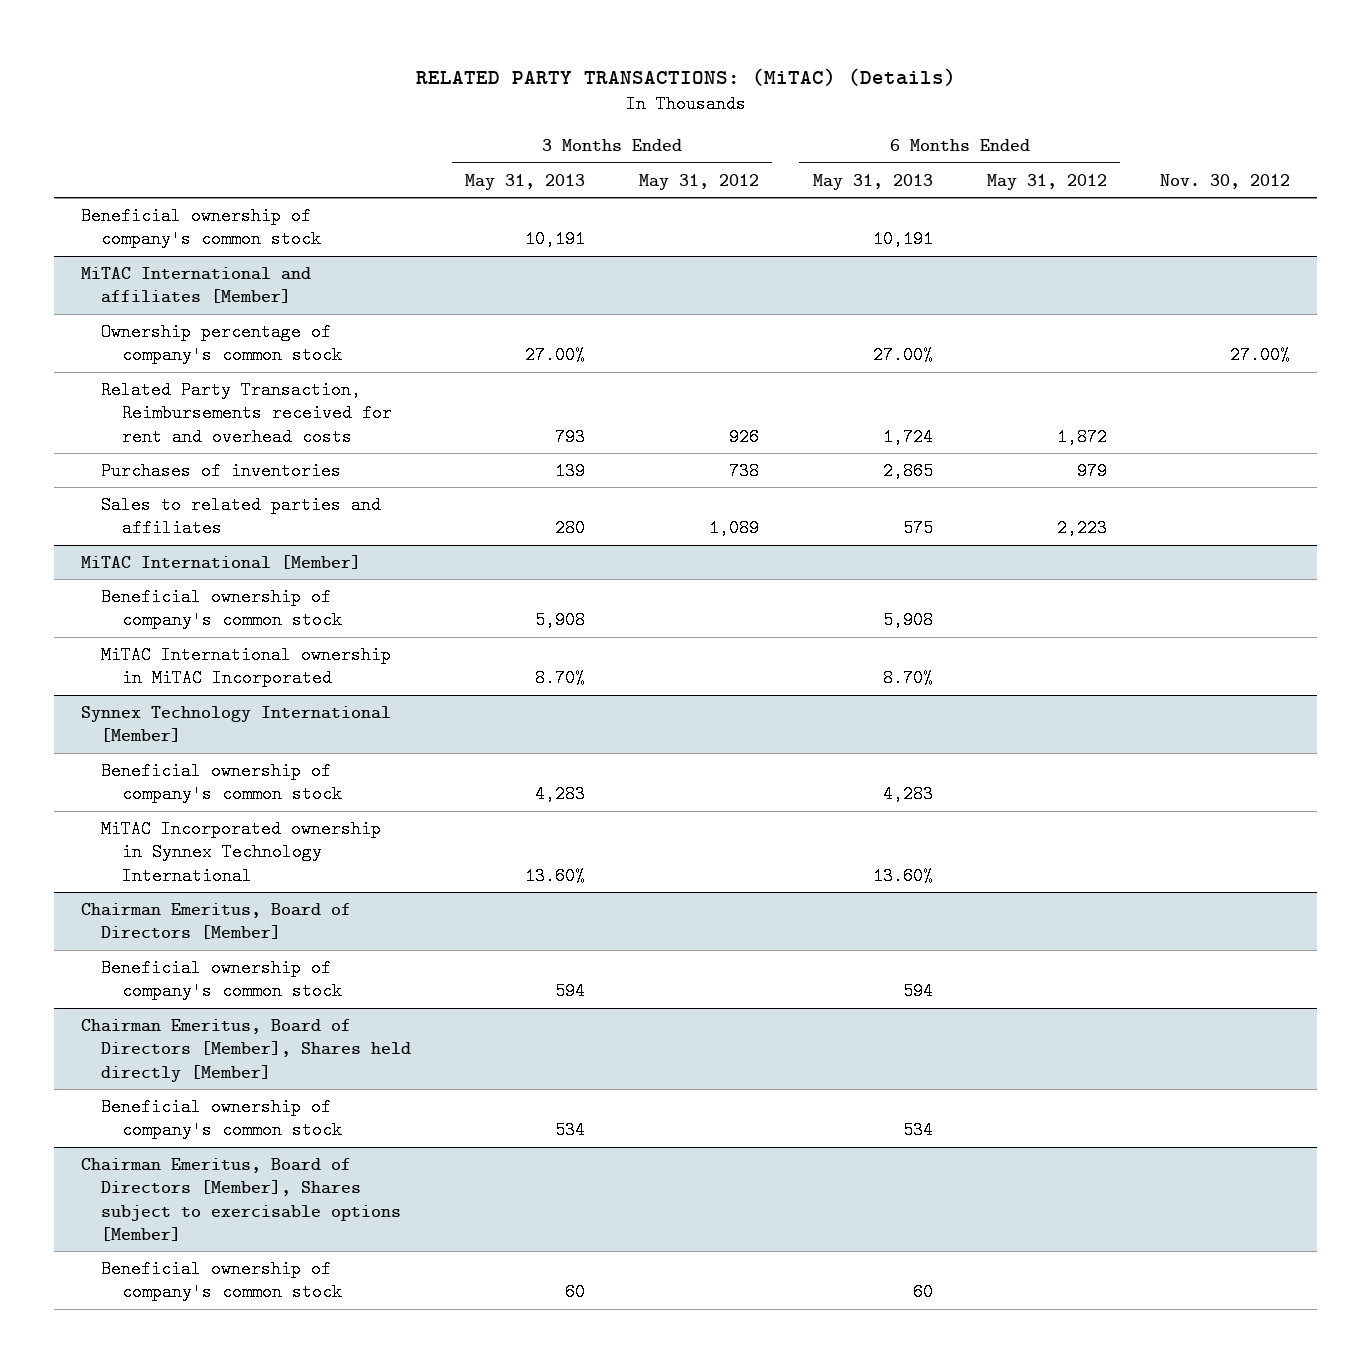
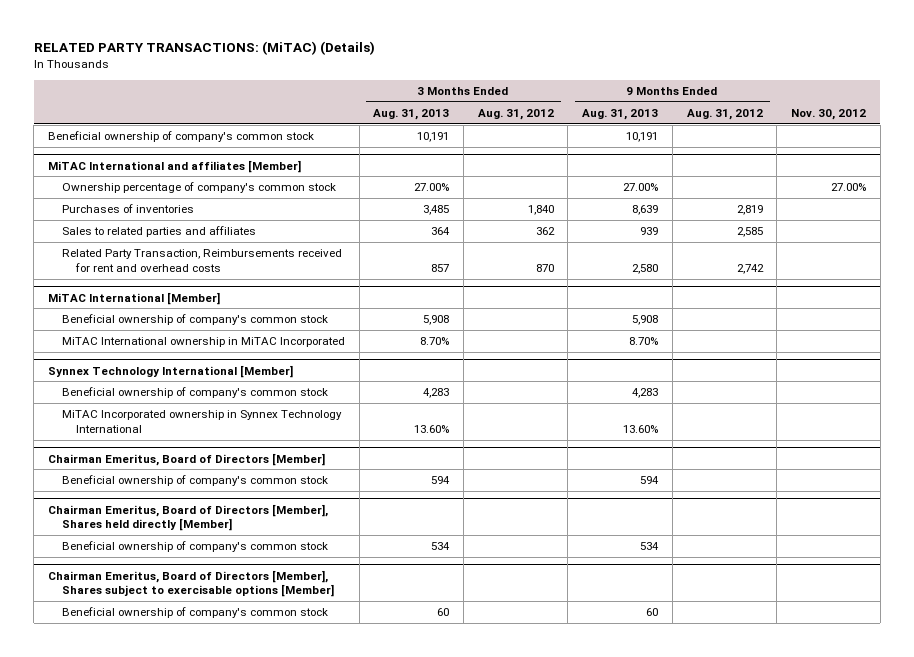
- | 3 Months Ended May 31, 2013 | 3 Months Ended May 31, 2012 | 6 Months Ended May 31, 2013 | 6 Months Ended May 31, 2012 | Nov. 30, 2012
+ | 3 Months Ended Aug. 31, 2013 | 3 Months Ended Aug. 31, 2012 | 9 Months Ended Aug. 31, 2013 | 9 Months Ended Aug. 31, 2012 | Nov. 30, 2012
@ MiTAC International and affiliates [Member]
moved down: Related Party Transaction, Reimbursements received for rent and overhead costs | 857 | 870 | 2,580 | 2,742 |

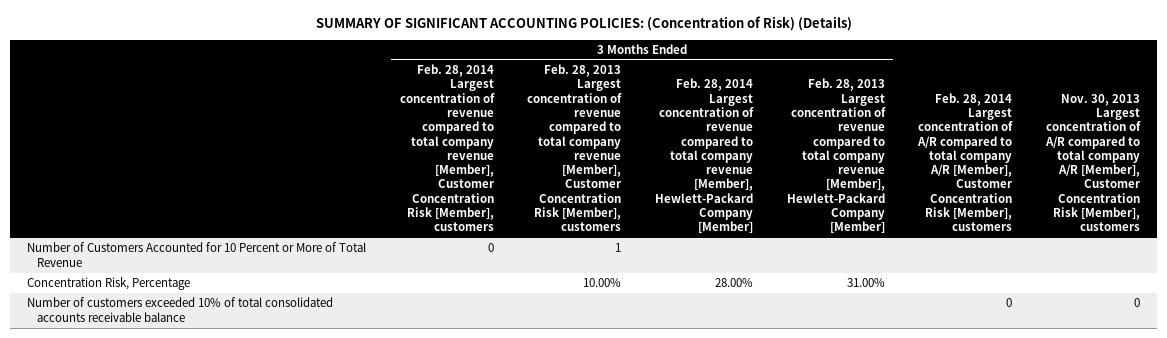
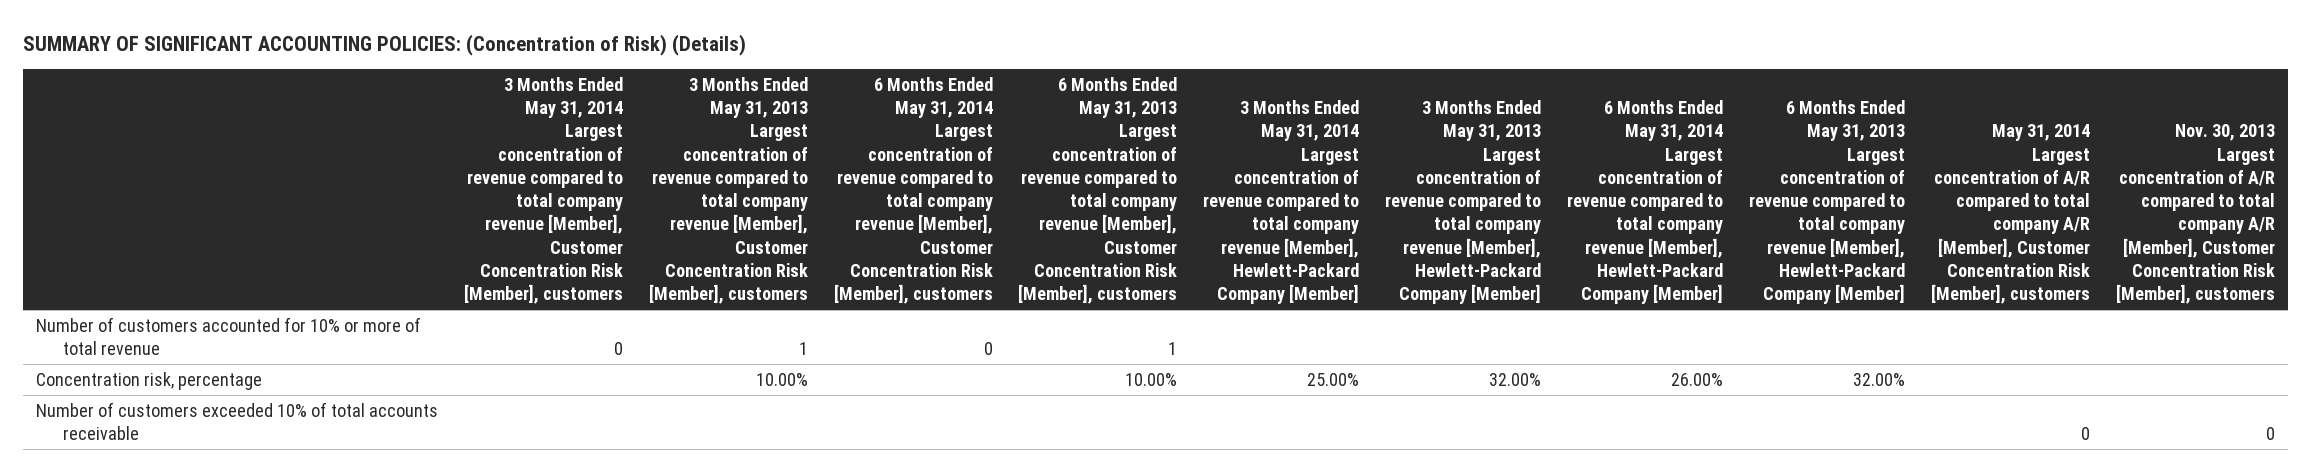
- | 3 Months Ended Feb. 28, 2014 Largest concentration of revenue compared to total company revenue [Member], Customer Concentration Risk [Member], customers | 3 Months Ended Feb. 28, 2013 Largest concentration of revenue compared to total company revenue [Member], Customer Concentration Risk [Member], customers | 3 Months Ended Feb. 28, 2014 Largest concentration of revenue compared to total company revenue [Member], Hewlett-Packard Company [Member] | 3 Months Ended Feb. 28, 2013 Largest concentration of revenue compared to total company revenue [Member], Hewlett-Packard Company [Member] | Feb. 28, 2014 Largest concentration of A/R compared to total company A/R [Member], Customer Concentration Risk [Member], customers | Nov. 30, 2013 Largest concentration of A/R compared to total company A/R [Member], Customer Concentration Risk [Member], customers
+ | 3 Months Ended May 31, 2014 Largest concentration of revenue compared to total company revenue [Member], Customer Concentration Risk [Member], customers | 3 Months Ended May 31, 2013 Largest concentration of revenue compared to total company revenue [Member], Customer Concentration Risk [Member], customers | 6 Months Ended May 31, 2014 Largest concentration of revenue compared to total company revenue [Member], Customer Concentration Risk [Member], customers | 6 Months Ended May 31, 2013 Largest concentration of revenue compared to total company revenue [Member], Customer Concentration Risk [Member], customers | 3 Months Ended May 31, 2014 Largest concentration of revenue compared to total company revenue [Member], Hewlett-Packard Company [Member] | 3 Months Ended May 31, 2013 Largest concentration of revenue compared to total company revenue [Member], Hewlett-Packard Company [Member] | 6 Months Ended May 31, 2014 Largest concentration of revenue compared to total company revenue [Member], Hewlett-Packard Company [Member] | 6 Months Ended May 31, 2013 Largest concentration of revenue compared to total company revenue [Member], Hewlett-Packard Company [Member] | May 31, 2014 Largest concentration of A/R compared to total company A/R [Member], Customer Concentration Risk [Member], customers | Nov. 30, 2013 Largest concentration of A/R compared to total company A/R [Member], Customer Concentration Risk [Member], customers
- Number of Customers Accounted for 10 Percent or More of Total Revenue | 0 | 1 | | | |
- Concentration Risk, Percentage | | 10.00% | 28.00% | 31.00% | |
- Number of customers exceeded 10% of total consolidated accounts receivable balance | | | | | 0 | 0
+ Number of customers accounted for 10% or more of total revenue | 0 | 1 | 0 | 1 | | | | | |
+ Concentration risk, percentage | | 10.00% | | 10.00% | 25.00% | 32.00% | 26.00% | 32.00% | |
+ Number of customers exceeded 10% of total accounts receivable | | | | | | | | | 0 | 0

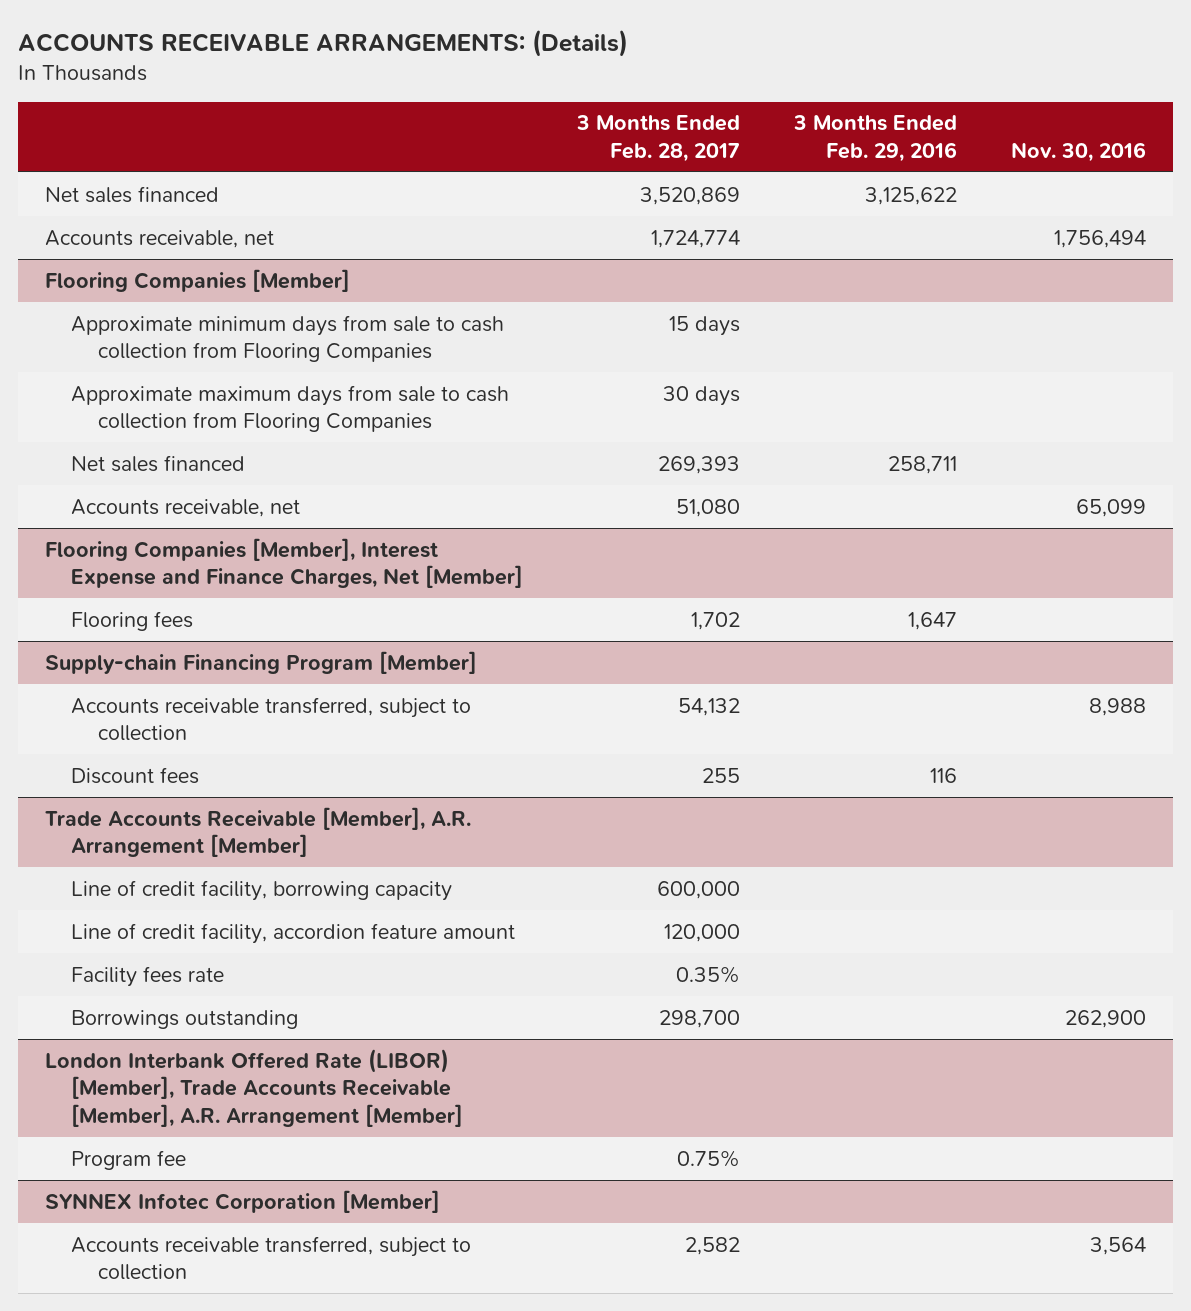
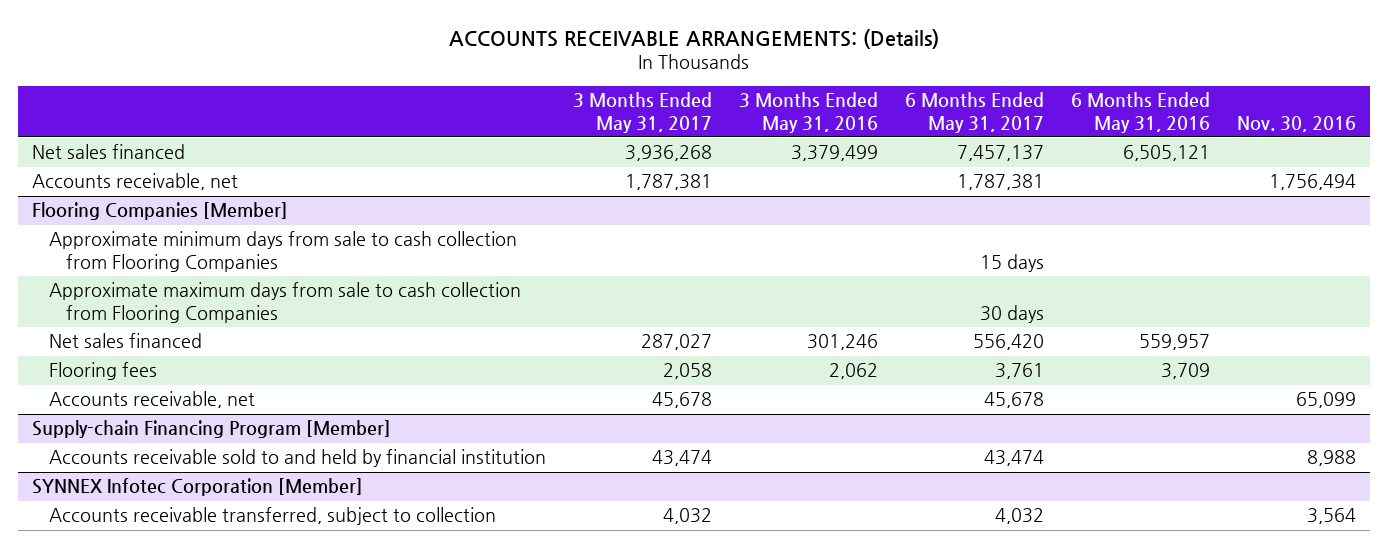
- | 3 Months Ended Feb. 28, 2017 | 3 Months Ended Feb. 29, 2016 | Nov. 30, 2016
+ | 3 Months Ended May 31, 2017 | 3 Months Ended May 31, 2016 | 6 Months Ended May 31, 2017 | 6 Months Ended May 31, 2016 | Nov. 30, 2016
@ Flooring Companies [Member]
+ Flooring fees | 2,058 | 2,062 | 3,761 | 3,709 |
- Flooring Companies [Member], Interest Expense and Finance Charges, Net [Member]
- Flooring fees | 1,702 | 1,647 |
@ Supply-chain Financing Program [Member]
- Accounts receivable transferred, subject to collection | 54,132 | | 8,988
- Discount fees | 255 | 116 |
- Trade Accounts Receivable [Member], A.R. Arrangement [Member]
- Line of credit facility, borrowing capacity | 600,000 | |
- Line of credit facility, accordion feature amount | 120,000 | |
- Facility fees rate | 0.35% | |
- Borrowings outstanding | 298,700 | | 262,900
- London Interbank Offered Rate (LIBOR) [Member], Trade Accounts Receivable [Member], A.R. Arrangement [Member]
- Program fee | 0.75% | |
@ Supply-chain Financing Program [Member]
+ Accounts receivable sold to and held by financial institution | 43,474 | | 43,474 | | 8,988

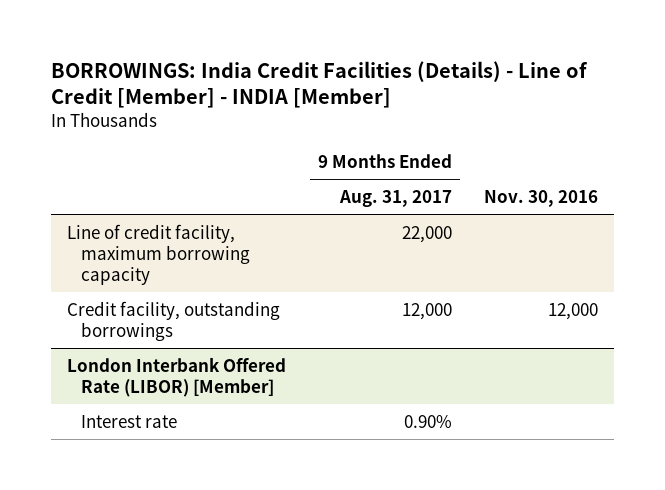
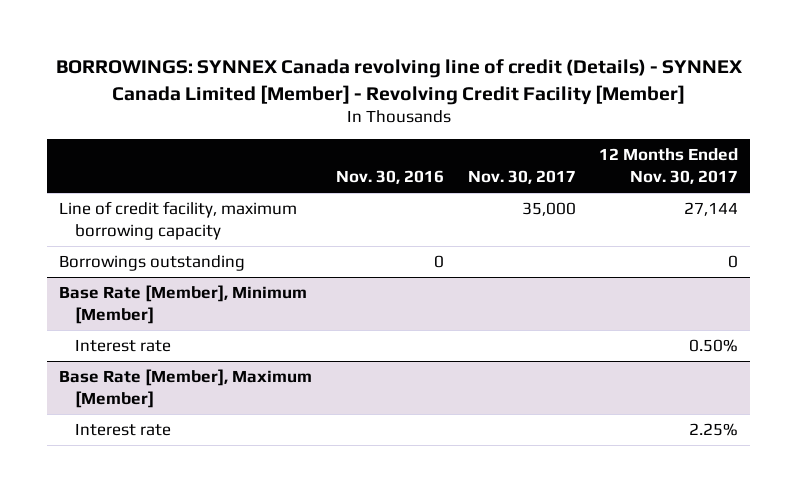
- BORROWINGS: India Credit Facilities (Details) - Line of Credit [Member] - INDIA [Member]
+ BORROWINGS: SYNNEX Canada revolving line of credit (Details) - SYNNEX Canada Limited [Member] - Revolving Credit Facility [Member]
- | 9 Months Ended Aug. 31, 2017 | Nov. 30, 2016
+ | Nov. 30, 2016 | Nov. 30, 2017 | 12 Months Ended Nov. 30, 2017
- Credit facility, outstanding borrowings | 12,000 | 12,000
- London Interbank Offered Rate (LIBOR) [Member]
- Interest rate | 0.90% |
+ Borrowings outstanding | 0 | | 0
+ Base Rate [Member], Minimum [Member]
+ Interest rate | | | 0.50%
+ Base Rate [Member], Maximum [Member]
+ Interest rate | | | 2.25%

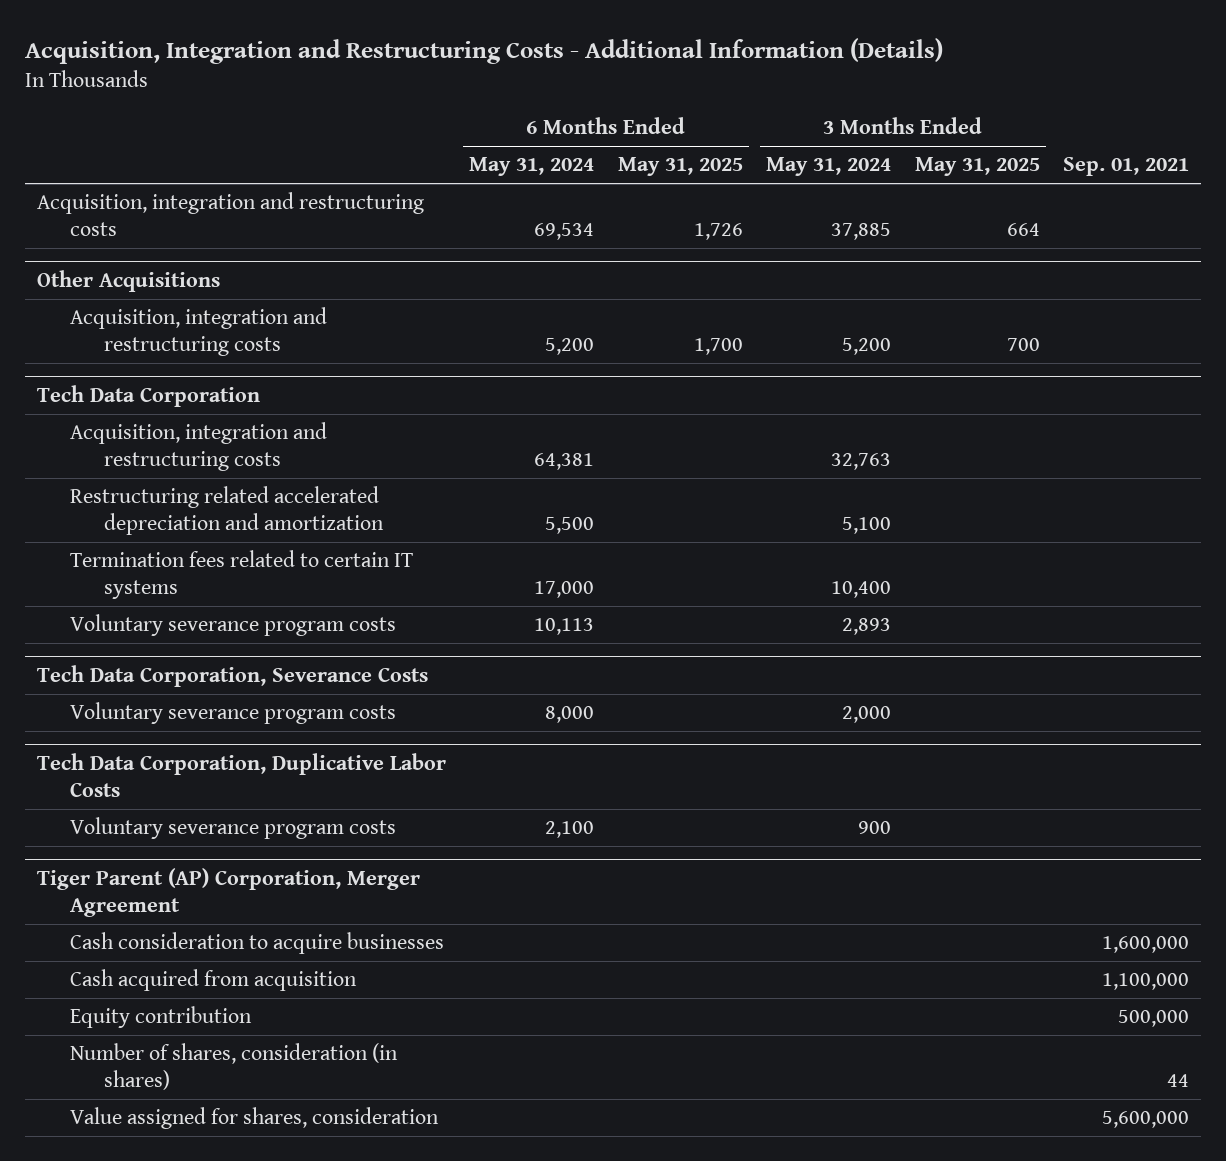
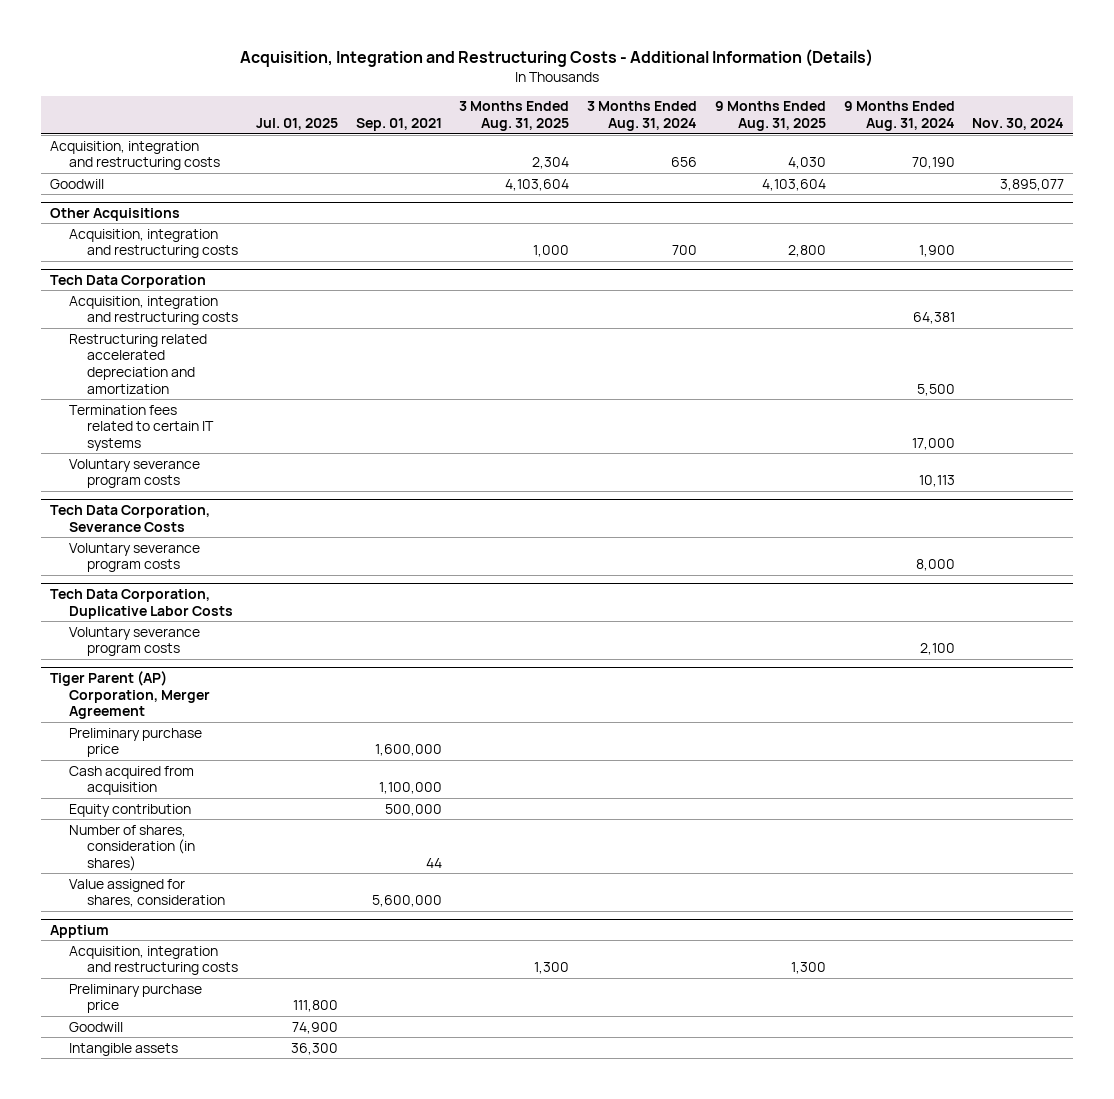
- | 6 Months Ended May 31, 2024 | 6 Months Ended May 31, 2025 | 3 Months Ended May 31, 2024 | 3 Months Ended May 31, 2025 | Sep. 01, 2021
+ | Jul. 01, 2025 | Sep. 01, 2021 | 3 Months Ended Aug. 31, 2025 | 3 Months Ended Aug. 31, 2024 | 9 Months Ended Aug. 31, 2025 | 9 Months Ended Aug. 31, 2024 | Nov. 30, 2024
+ Goodwill | | | 4,103,604 | | 4,103,604 | | 3,895,077
@ Tiger Parent (AP) Corporation, Merger Agreement
- Cash consideration to acquire businesses | | | | | 1,600,000
+ Preliminary purchase price | | 1,600,000 | | | | |
+ Apptium
+ Acquisition, integration and restructuring costs | | | 1,300 | | 1,300 | |
+ Preliminary purchase price | 111,800 | | | | | |
+ Goodwill | 74,900 | | | | | |
+ Intangible assets | 36,300 | | | | | |

